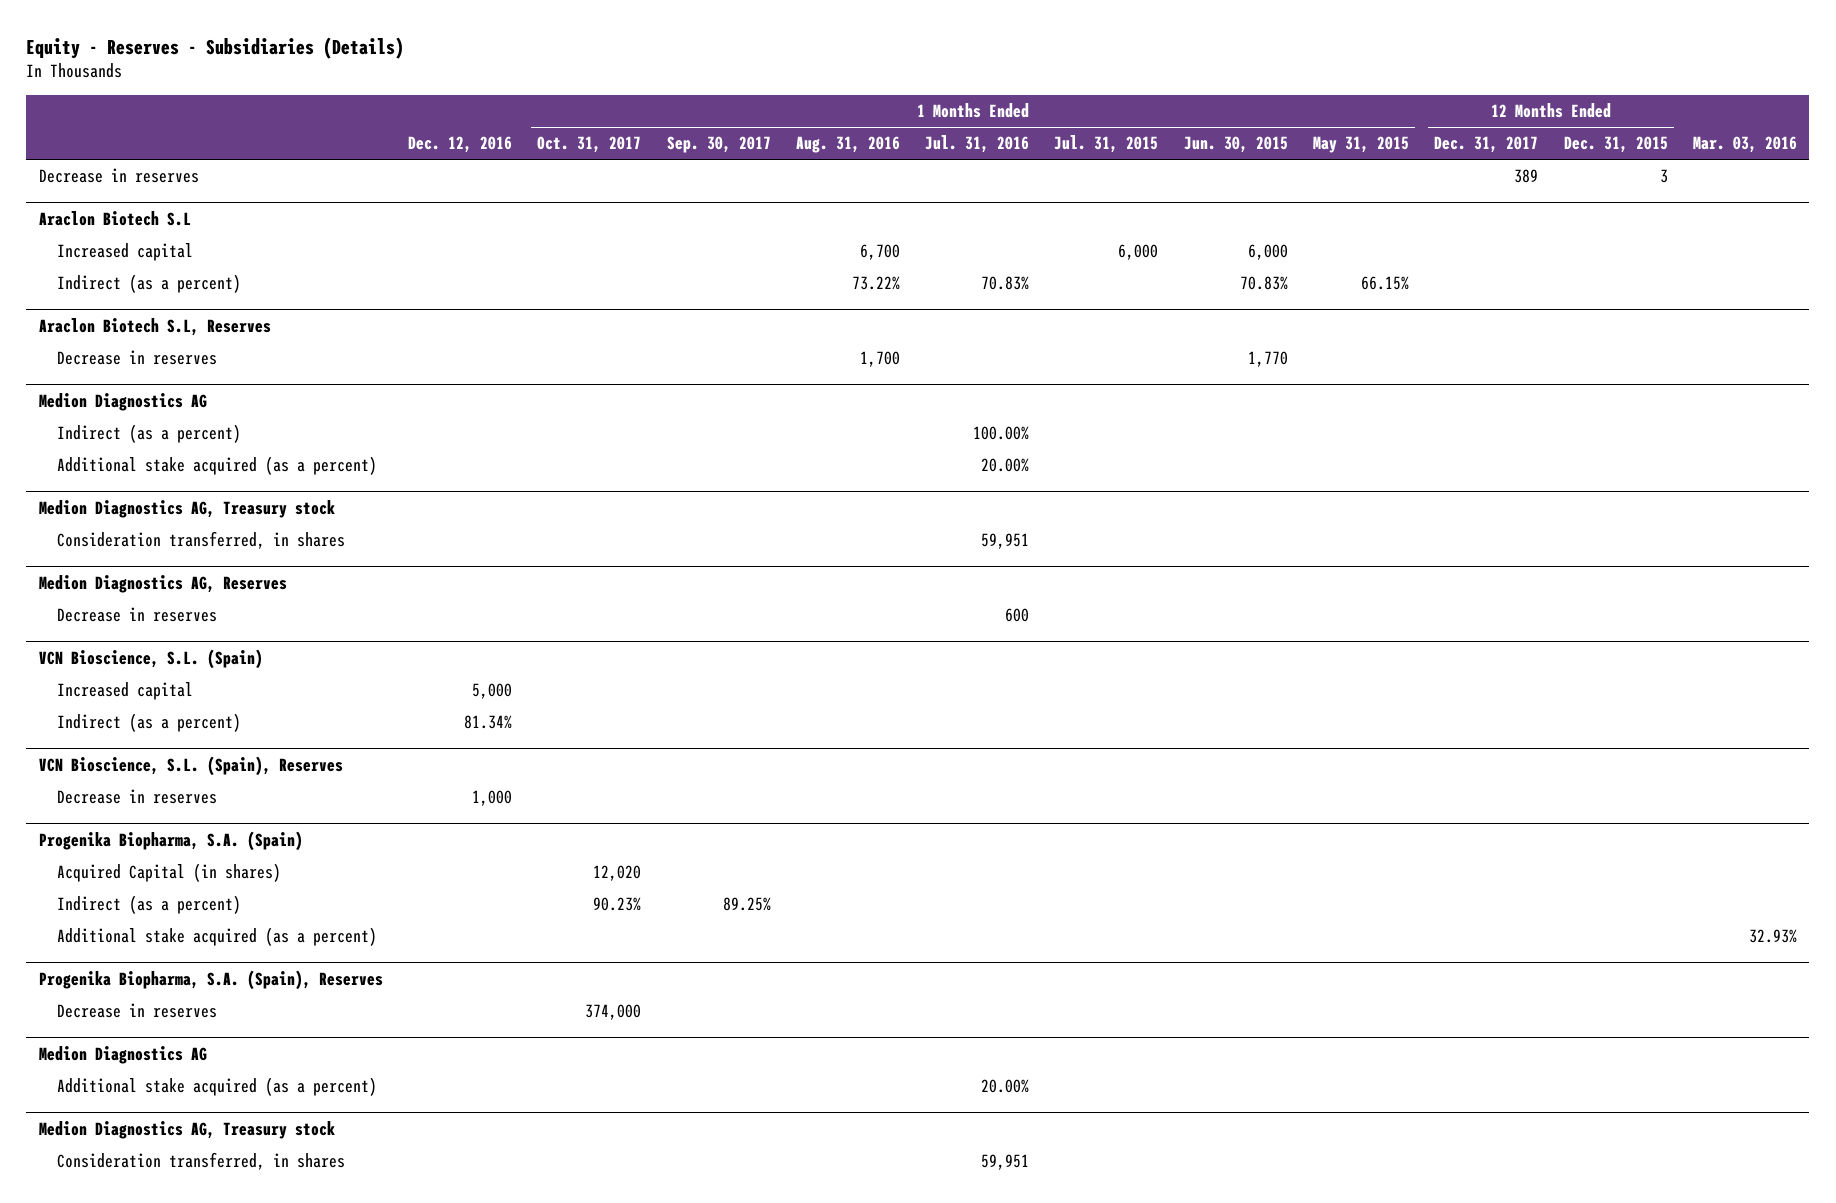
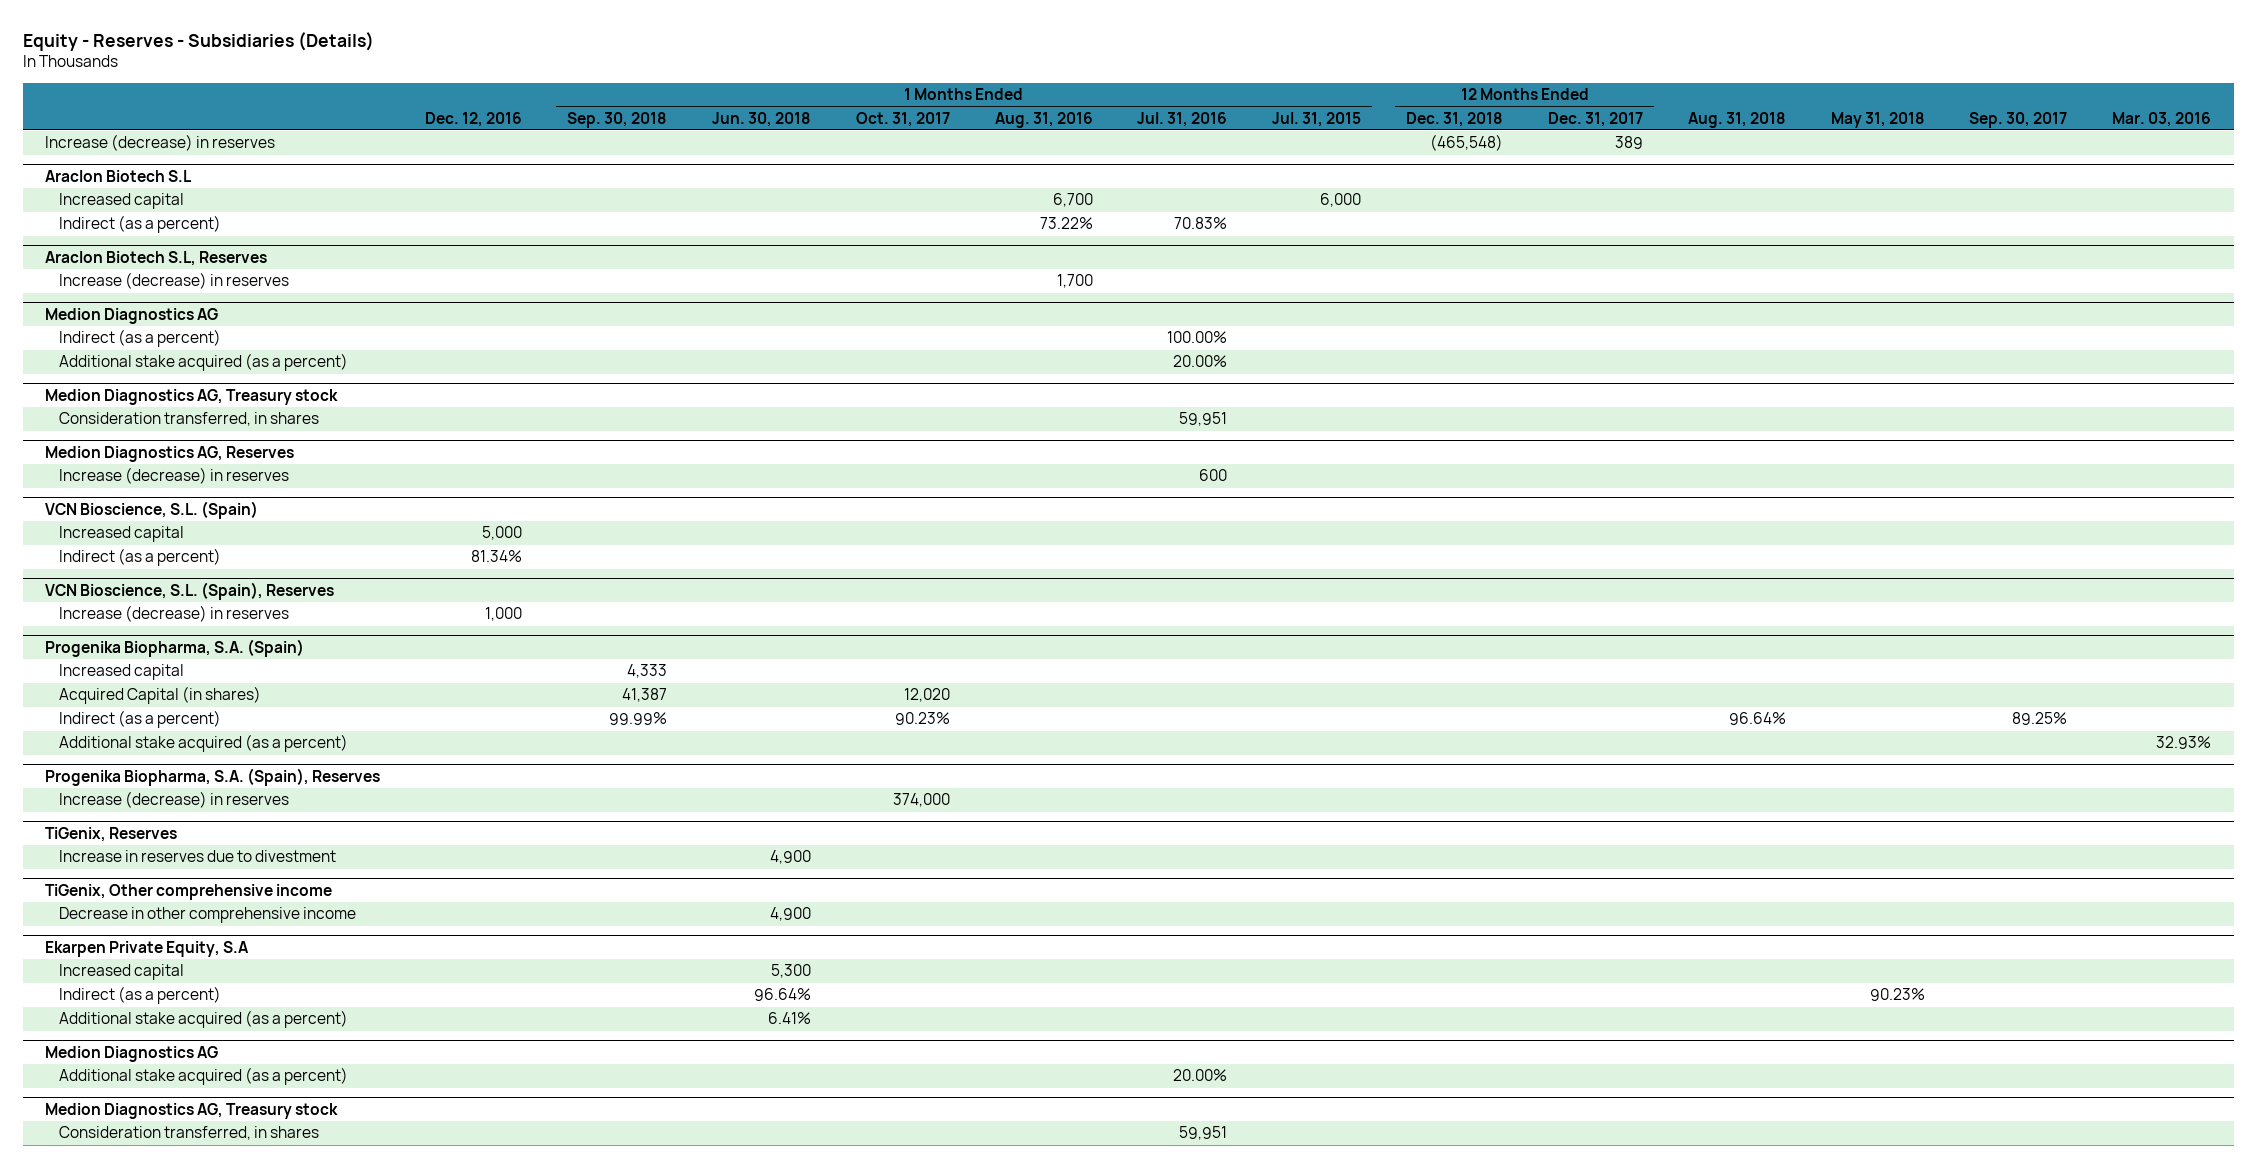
- | Dec. 12, 2016 | 1 Months Ended Oct. 31, 2017 | 1 Months Ended Sep. 30, 2017 | 1 Months Ended Aug. 31, 2016 | 1 Months Ended Jul. 31, 2016 | 1 Months Ended Jul. 31, 2015 | 1 Months Ended Jun. 30, 2015 | 1 Months Ended May 31, 2015 | 12 Months Ended Dec. 31, 2017 | 12 Months Ended Dec. 31, 2015 | Mar. 03, 2016
+ | Dec. 12, 2016 | 1 Months Ended Sep. 30, 2018 | 1 Months Ended Jun. 30, 2018 | 1 Months Ended Oct. 31, 2017 | 1 Months Ended Aug. 31, 2016 | 1 Months Ended Jul. 31, 2016 | 1 Months Ended Jul. 31, 2015 | 12 Months Ended Dec. 31, 2018 | 12 Months Ended Dec. 31, 2017 | Aug. 31, 2018 | May 31, 2018 | Sep. 30, 2017 | Mar. 03, 2016
- Decrease in reserves | | | | | | | | | 389 | 3 |
+ Increase (decrease) in reserves | | | | | | | | (465,548) | 389 | | | |
@ Araclon Biotech S.L, Reserves
- Decrease in reserves | | | | 1,700 | | | 1,770 | | | |
+ Increase (decrease) in reserves | | | | | 1,700 | | | | | | | |
@ Medion Diagnostics AG, Reserves
- Decrease in reserves | | | | | 600 | | | | | |
+ Increase (decrease) in reserves | | | | | | 600 | | | | | | |
@ VCN Bioscience, S.L. (Spain), Reserves
- Decrease in reserves | 1,000 | | | | | | | | | |
+ Increase (decrease) in reserves | 1,000 | | | | | | | | | | | |
@ Progenika Biopharma, S.A. (Spain)
+ Increased capital | | 4,333 | | | | | | | | | | |
@ Progenika Biopharma, S.A. (Spain), Reserves
- Decrease in reserves | | 374,000 | | | | | | | | |
+ Increase (decrease) in reserves | | | | 374,000 | | | | | | | | |
+ TiGenix, Reserves
+ Increase in reserves due to divestment | | | 4,900 | | | | | | | | | |
+ TiGenix, Other comprehensive income
+ Decrease in other comprehensive income | | | 4,900 | | | | | | | | | |
+ Ekarpen Private Equity, S.A
+ Increased capital | | | 5,300 | | | | | | | | | |
+ Indirect (as a percent) | | | 96.64% | | | | | | | | 90.23% | |
+ Additional stake acquired (as a percent) | | | 6.41% | | | | | | | | | |

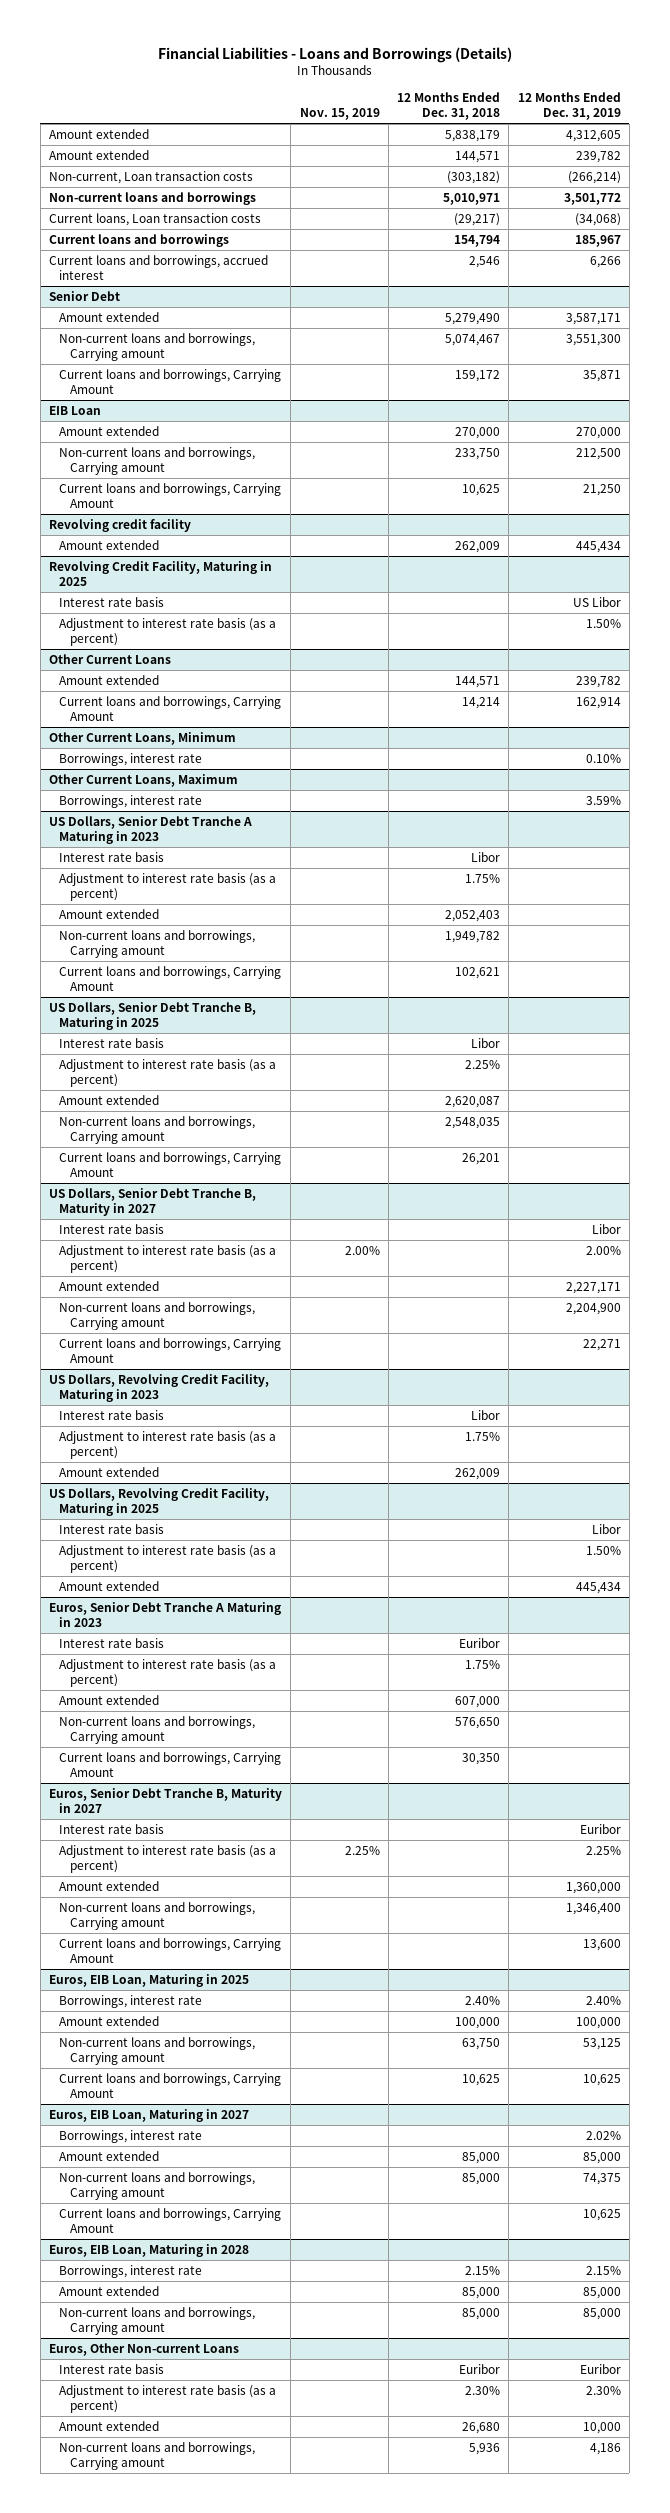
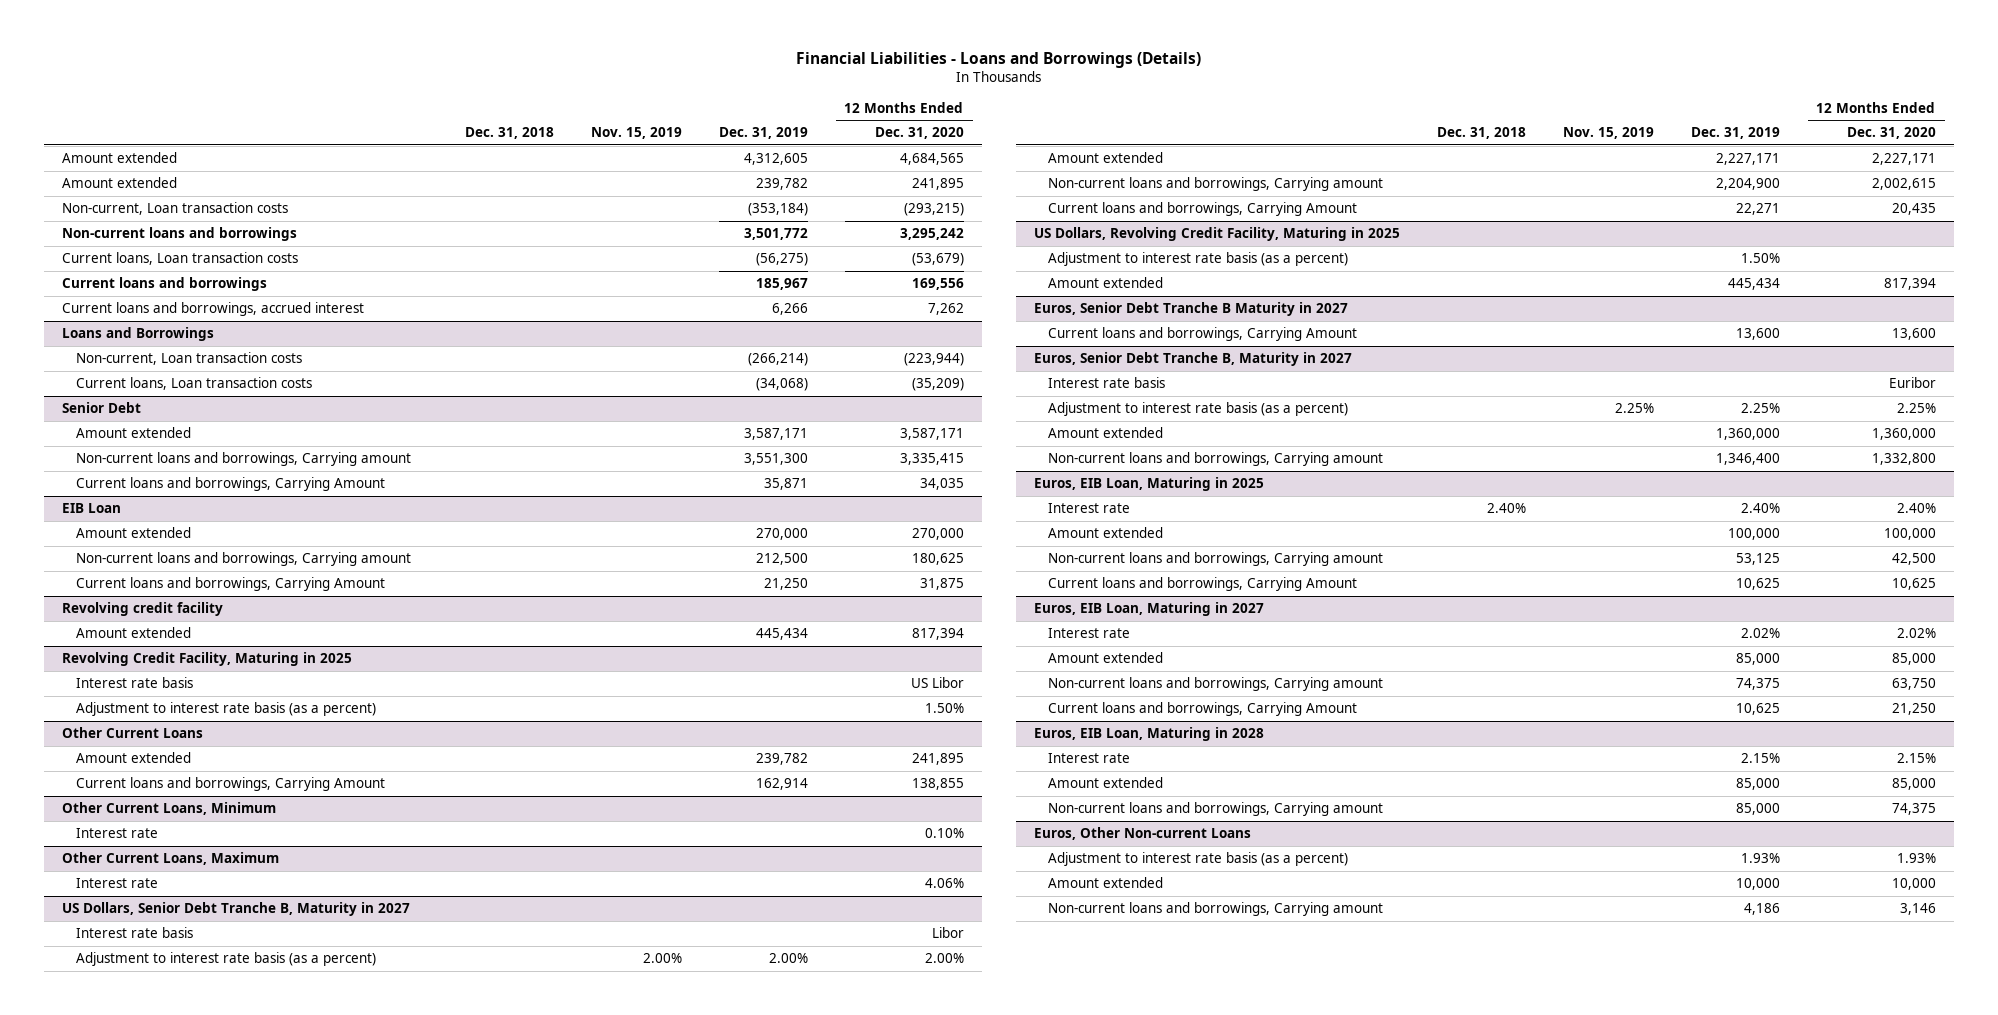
- | Nov. 15, 2019 | 12 Months Ended Dec. 31, 2018 | 12 Months Ended Dec. 31, 2019
+ | Dec. 31, 2018 | Nov. 15, 2019 | Dec. 31, 2019 | 12 Months Ended Dec. 31, 2020
+ Loans and Borrowings
+ Non-current, Loan transaction costs | | | (266,214) | (223,944)
+ Current loans, Loan transaction costs | | | (34,068) | (35,209)
@ Other Current Loans, Minimum
- Borrowings, interest rate | | | 0.10%
+ Interest rate | | | | 0.10%
@ Other Current Loans, Maximum
- Borrowings, interest rate | | | 3.59%
- US Dollars, Senior Debt Tranche A Maturing in 2023
- Interest rate basis | | Libor |
- Adjustment to interest rate basis (as a percent) | | 1.75% |
- Amount extended | | 2,052,403 |
- Non-current loans and borrowings, Carrying amount | | 1,949,782 |
- Current loans and borrowings, Carrying Amount | | 102,621 |
- US Dollars, Senior Debt Tranche B, Maturing in 2025
- Interest rate basis | | Libor |
- Adjustment to interest rate basis (as a percent) | | 2.25% |
- Amount extended | | 2,620,087 |
- Non-current loans and borrowings, Carrying amount | | 2,548,035 |
- Current loans and borrowings, Carrying Amount | | 26,201 |
@ Other Current Loans, Maximum
+ Interest rate | | | | 4.06%
- US Dollars, Revolving Credit Facility, Maturing in 2023
- Interest rate basis | | Libor |
- Adjustment to interest rate basis (as a percent) | | 1.75% |
- Amount extended | | 262,009 |
@ US Dollars, Revolving Credit Facility, Maturing in 2025
- Interest rate basis | | | Libor
- Euros, Senior Debt Tranche A Maturing in 2023
- Interest rate basis | | Euribor |
- Adjustment to interest rate basis (as a percent) | | 1.75% |
- Amount extended | | 607,000 |
- Non-current loans and borrowings, Carrying amount | | 576,650 |
- Current loans and borrowings, Carrying Amount | | 30,350 |
+ Euros, Senior Debt Tranche B Maturity in 2027
+ Current loans and borrowings, Carrying Amount | | | 13,600 | 13,600
@ Euros, Senior Debt Tranche B, Maturity in 2027
- Current loans and borrowings, Carrying Amount | | | 13,600
@ Euros, EIB Loan, Maturing in 2025
- Borrowings, interest rate | | 2.40% | 2.40%
+ Interest rate | 2.40% | | 2.40% | 2.40%
@ Euros, EIB Loan, Maturing in 2027
- Borrowings, interest rate | | | 2.02%
+ Interest rate | | | 2.02% | 2.02%
@ Euros, EIB Loan, Maturing in 2028
- Borrowings, interest rate | | 2.15% | 2.15%
+ Interest rate | | | 2.15% | 2.15%
@ Euros, Other Non-current Loans
- Interest rate basis | | Euribor | Euribor

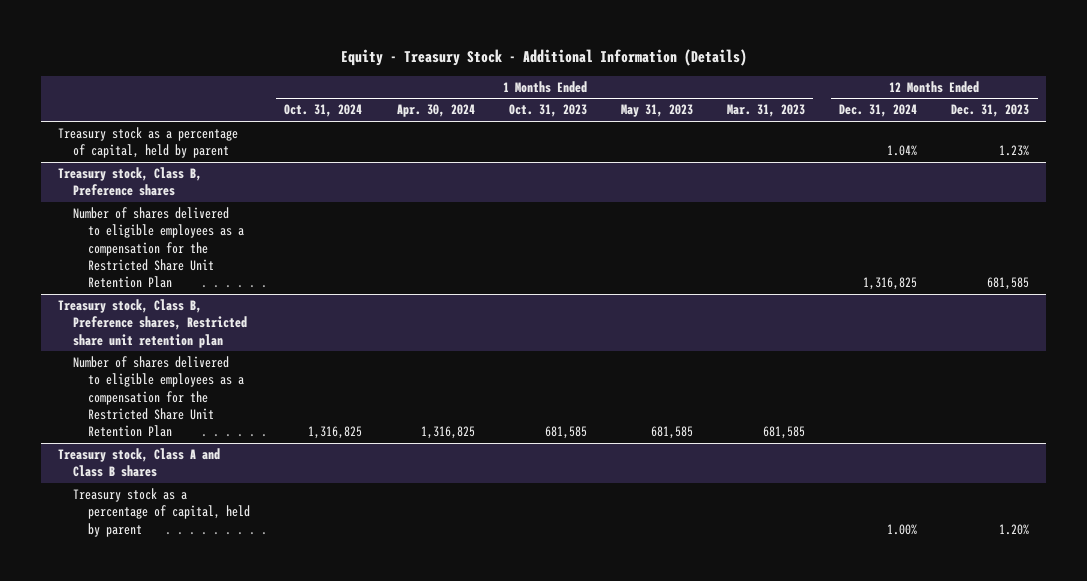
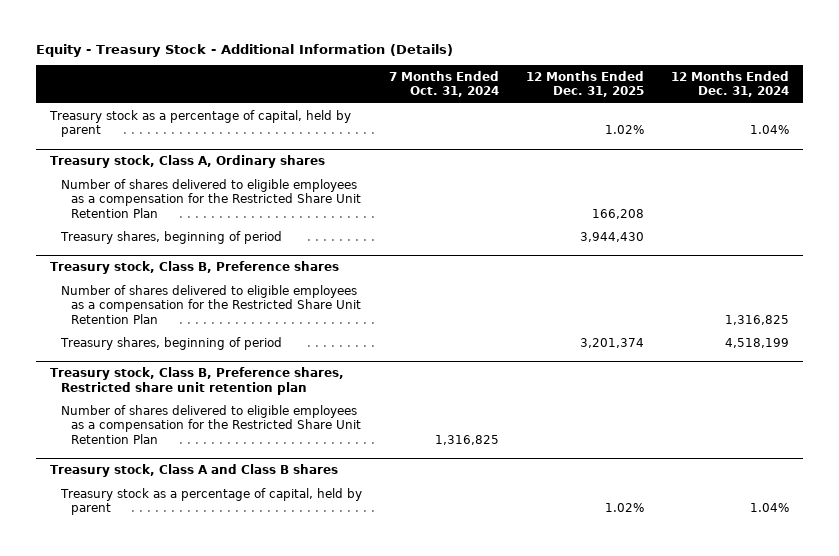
- | 1 Months Ended Oct. 31, 2024 | 1 Months Ended Apr. 30, 2024 | 1 Months Ended Oct. 31, 2023 | 1 Months Ended May 31, 2023 | 1 Months Ended Mar. 31, 2023 | 12 Months Ended Dec. 31, 2024 | 12 Months Ended Dec. 31, 2023
+ | 7 Months Ended Oct. 31, 2024 | 12 Months Ended Dec. 31, 2025 | 12 Months Ended Dec. 31, 2024
+ Treasury stock, Class A, Ordinary shares
+ Number of shares delivered to eligible employees as a compensation for the Restricted Share Unit Retention Plan | | 166,208 |
+ Treasury shares, beginning of period | | 3,944,430 |
@ Treasury stock, Class B, Preference shares
+ Treasury shares, beginning of period | | 3,201,374 | 4,518,199
@ Treasury stock, Class A and Class B shares
- Treasury stock as a percentage of capital, held by parent | | | | | | 1.00% | 1.20%
+ Treasury stock as a percentage of capital, held by parent | | 1.02% | 1.04%

